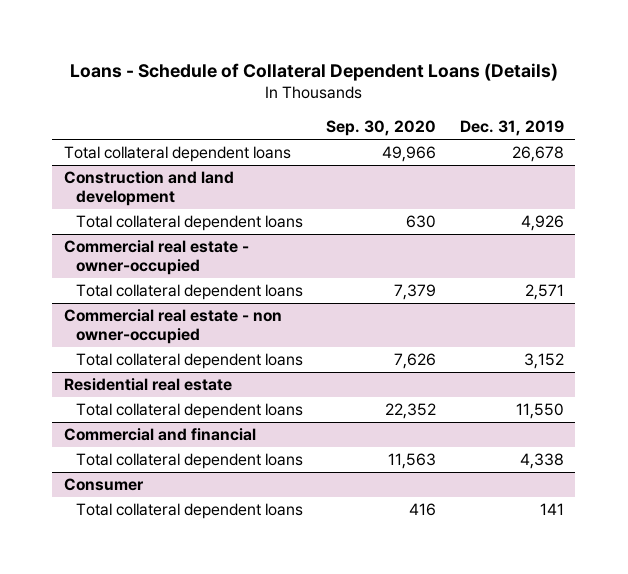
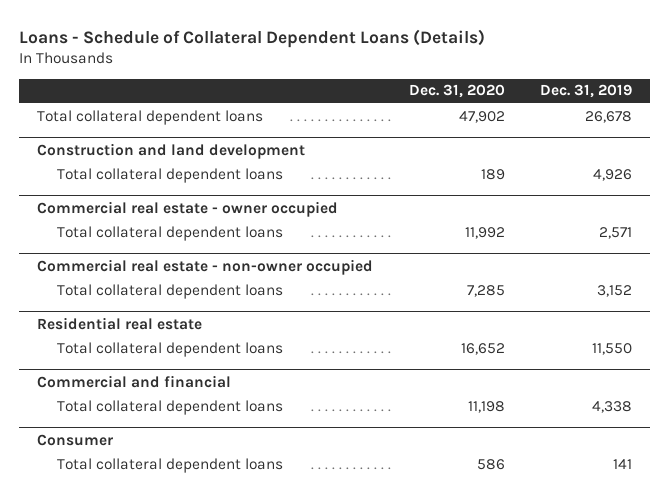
- | Sep. 30, 2020 | Dec. 31, 2019
+ | Dec. 31, 2020 | Dec. 31, 2019
- Commercial real estate - owner-occupied
+ Commercial real estate - owner occupied
- Commercial real estate - non owner-occupied
+ Commercial real estate - non-owner occupied

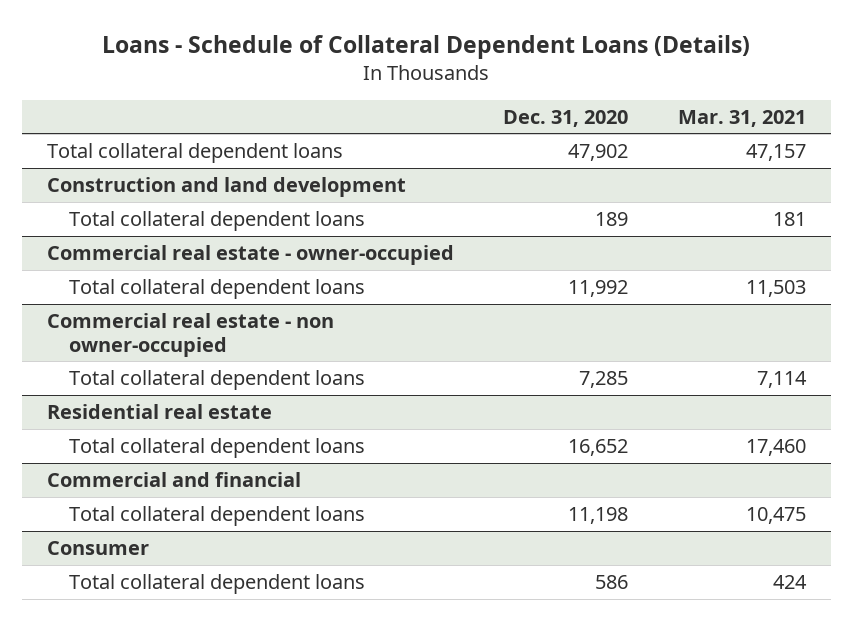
- | Dec. 31, 2020 | Dec. 31, 2019
+ | Dec. 31, 2020 | Mar. 31, 2021
- Commercial real estate - owner occupied
+ Commercial real estate - owner-occupied
- Commercial real estate - non-owner occupied
+ Commercial real estate - non owner-occupied

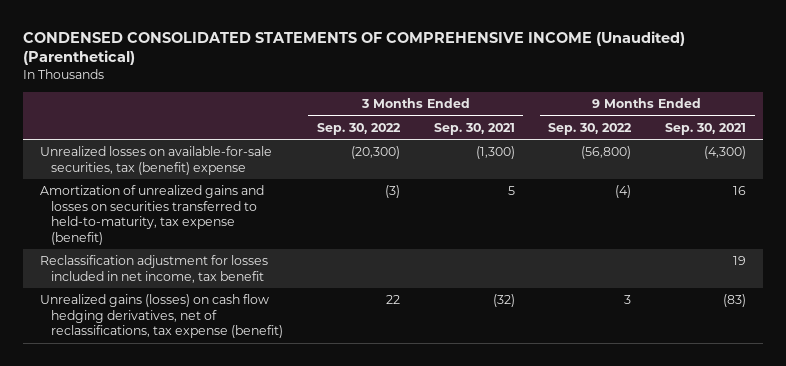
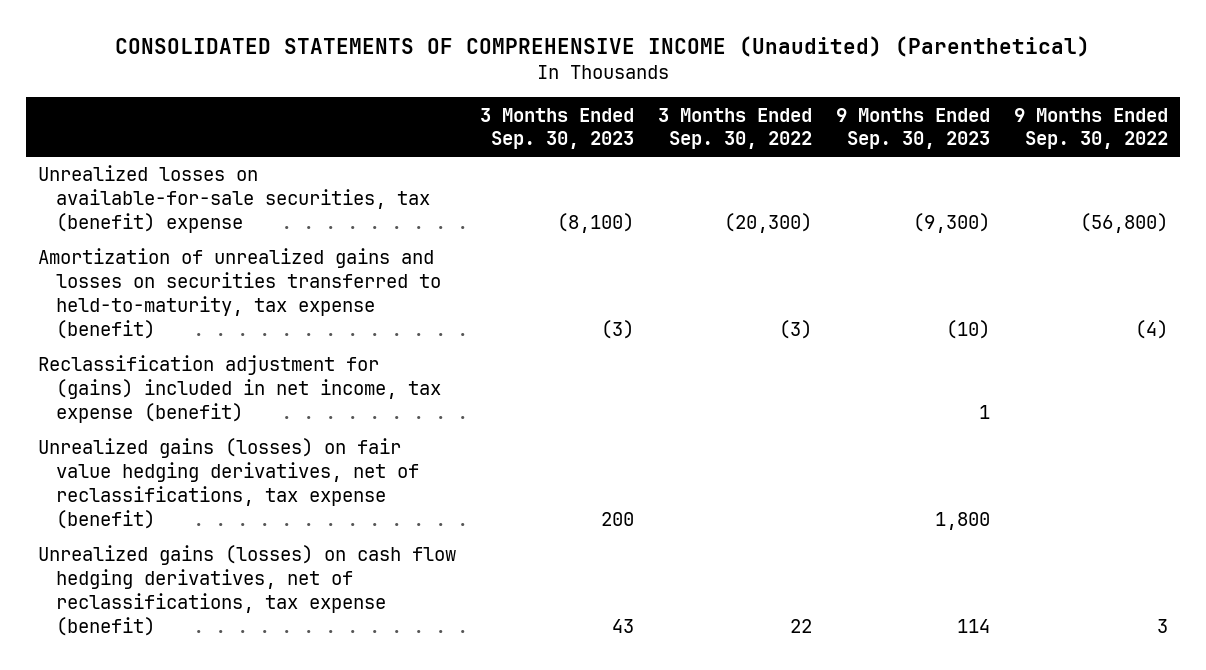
- CONDENSED CONSOLIDATED STATEMENTS OF COMPREHENSIVE INCOME (Unaudited) (Parenthetical)
+ CONSOLIDATED STATEMENTS OF COMPREHENSIVE INCOME (Unaudited) (Parenthetical)
- | 3 Months Ended Sep. 30, 2022 | 3 Months Ended Sep. 30, 2021 | 9 Months Ended Sep. 30, 2022 | 9 Months Ended Sep. 30, 2021
+ | 3 Months Ended Sep. 30, 2023 | 3 Months Ended Sep. 30, 2022 | 9 Months Ended Sep. 30, 2023 | 9 Months Ended Sep. 30, 2022
- Reclassification adjustment for losses included in net income, tax benefit | | | | 19
+ Reclassification adjustment for (gains) included in net income, tax expense (benefit) | | | 1 |
+ Unrealized gains (losses) on fair value hedging derivatives, net of reclassifications, tax expense (benefit) | 200 | | 1,800 |

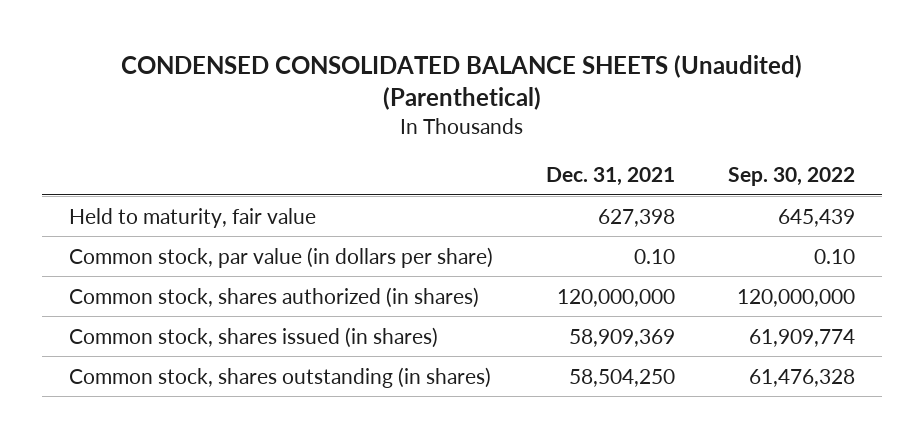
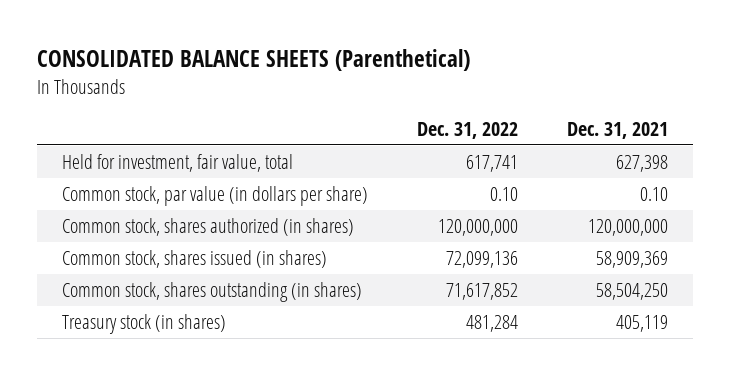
- CONDENSED CONSOLIDATED BALANCE SHEETS (Unaudited) (Parenthetical)
+ CONSOLIDATED BALANCE SHEETS (Parenthetical)
- | Dec. 31, 2021 | Sep. 30, 2022
+ | Dec. 31, 2022 | Dec. 31, 2021
- Held to maturity, fair value | 627,398 | 645,439
+ Held for investment, fair value, total | 617,741 | 627,398
+ Treasury stock (in shares) | 481,284 | 405,119

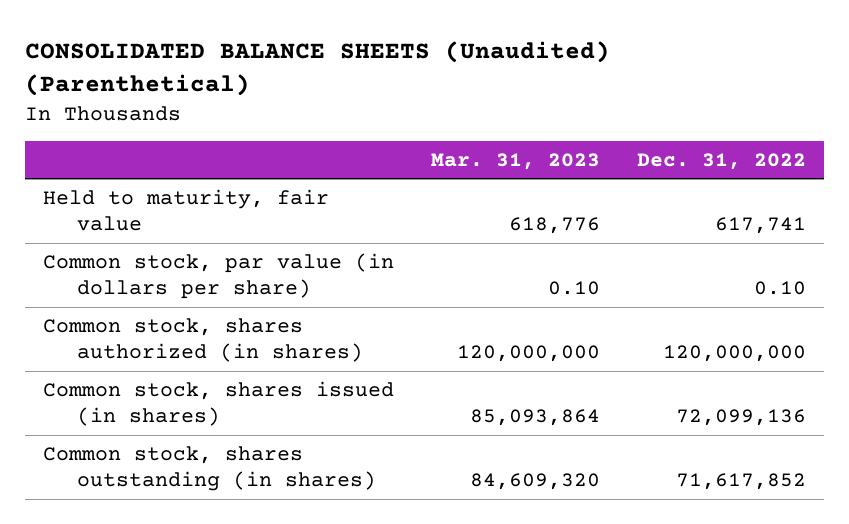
- CONSOLIDATED BALANCE SHEETS (Parenthetical)
+ CONSOLIDATED BALANCE SHEETS (Unaudited) (Parenthetical)
- | Dec. 31, 2022 | Dec. 31, 2021
+ | Mar. 31, 2023 | Dec. 31, 2022
- Held for investment, fair value, total | 617,741 | 627,398
+ Held to maturity, fair value | 618,776 | 617,741
- Treasury stock (in shares) | 481,284 | 405,119

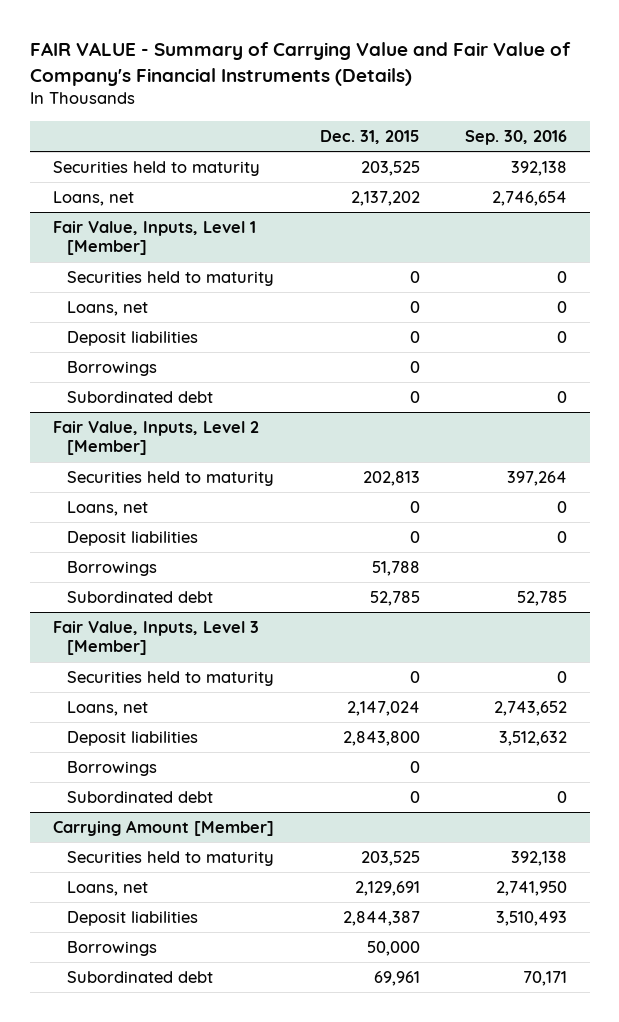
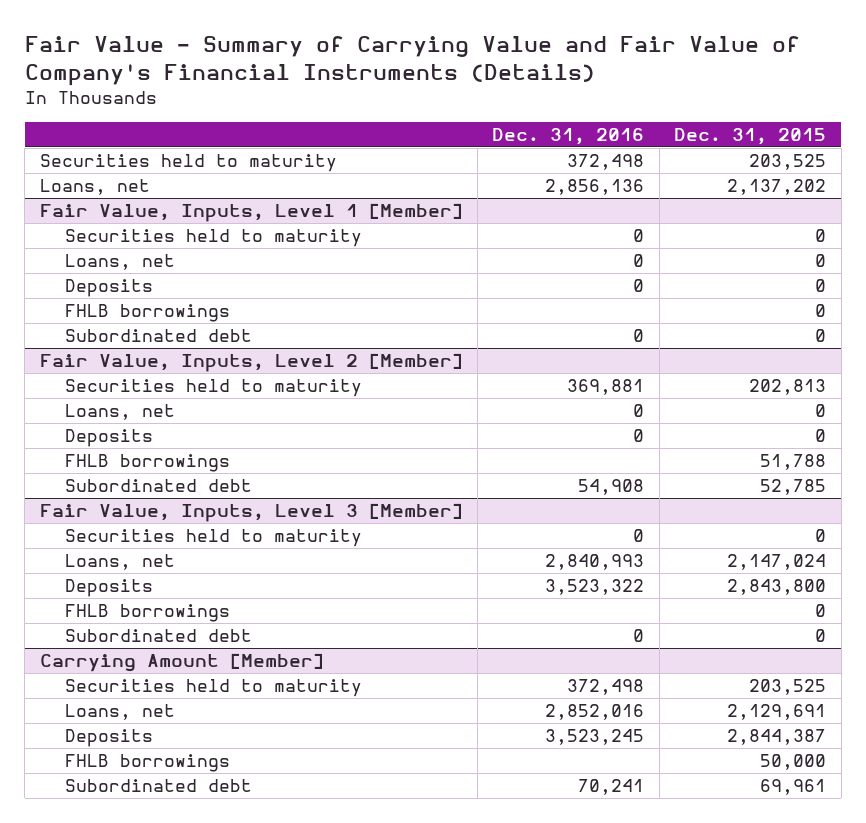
- FAIR VALUE - Summary of Carrying Value and Fair Value of Company's Financial Instruments (Details)
+ Fair Value - Summary of Carrying Value and Fair Value of Company's Financial Instruments (Details)
- | Dec. 31, 2015 | Sep. 30, 2016
+ | Dec. 31, 2016 | Dec. 31, 2015
@ Fair Value, Inputs, Level 1 [Member]
- Deposit liabilities | 0 | 0
- Borrowings | 0 |
+ Deposits | 0 | 0
+ FHLB borrowings | | 0
@ Fair Value, Inputs, Level 2 [Member]
- Deposit liabilities | 0 | 0
- Borrowings | 51,788 |
+ Deposits | 0 | 0
+ FHLB borrowings | | 51,788
@ Fair Value, Inputs, Level 3 [Member]
- Deposit liabilities | 2,843,800 | 3,512,632
- Borrowings | 0 |
+ Deposits | 3,523,322 | 2,843,800
+ FHLB borrowings | | 0
@ Carrying Amount [Member]
- Deposit liabilities | 2,844,387 | 3,510,493
- Borrowings | 50,000 |
+ Deposits | 3,523,245 | 2,844,387
+ FHLB borrowings | | 50,000

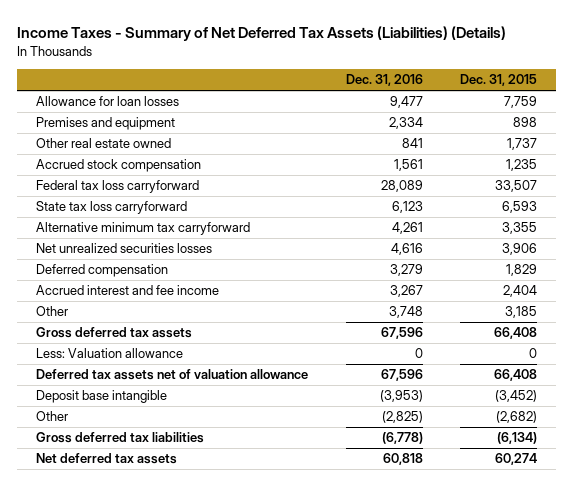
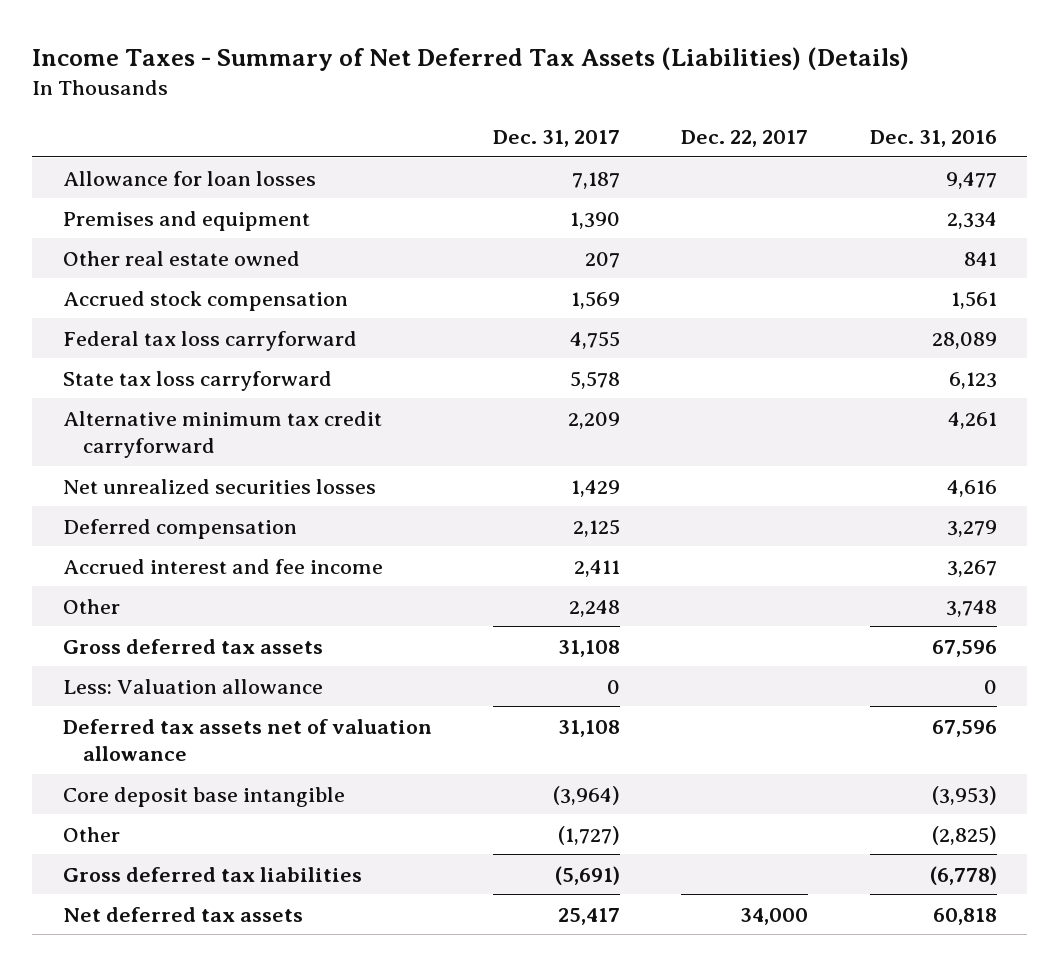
- | Dec. 31, 2016 | Dec. 31, 2015
+ | Dec. 31, 2017 | Dec. 22, 2017 | Dec. 31, 2016
- Alternative minimum tax carryforward | 4,261 | 3,355
+ Alternative minimum tax credit carryforward | 2,209 | | 4,261
- Deposit base intangible | (3,953) | (3,452)
+ Core deposit base intangible | (3,964) | | (3,953)

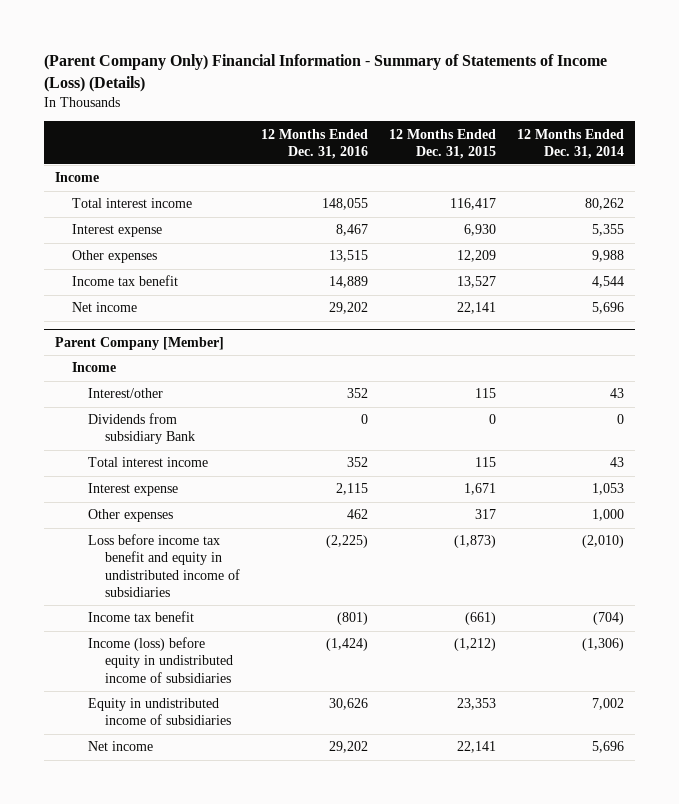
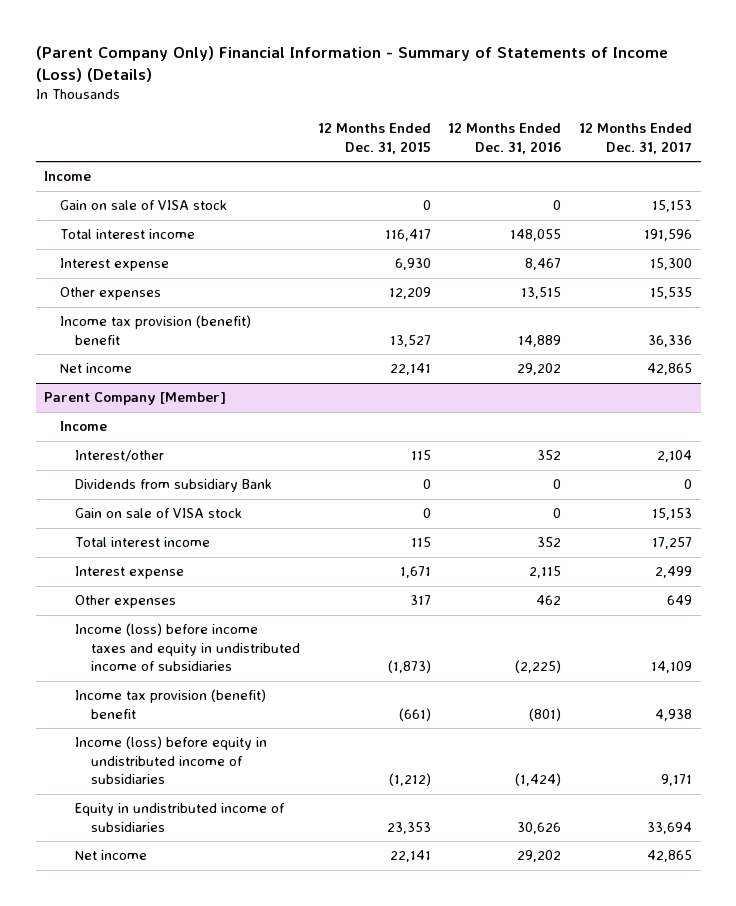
- | 12 Months Ended Dec. 31, 2016 | 12 Months Ended Dec. 31, 2015 | 12 Months Ended Dec. 31, 2014
+ | 12 Months Ended Dec. 31, 2015 | 12 Months Ended Dec. 31, 2016 | 12 Months Ended Dec. 31, 2017
+ Gain on sale of VISA stock | 0 | 0 | 15,153
- Income tax benefit | 14,889 | 13,527 | 4,544
+ Income tax provision (benefit) benefit | 13,527 | 14,889 | 36,336
@ Parent Company [Member]
+ Gain on sale of VISA stock | 0 | 0 | 15,153
- Loss before income tax benefit and equity in undistributed income of subsidiaries | (2,225) | (1,873) | (2,010)
- Income tax benefit | (801) | (661) | (704)
+ Income (loss) before income taxes and equity in undistributed income of subsidiaries | (1,873) | (2,225) | 14,109
+ Income tax provision (benefit) benefit | (661) | (801) | 4,938

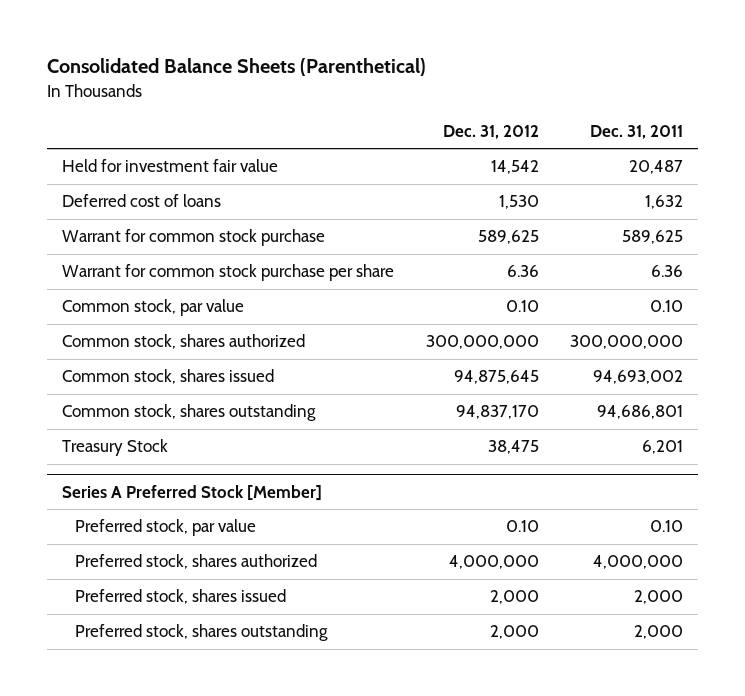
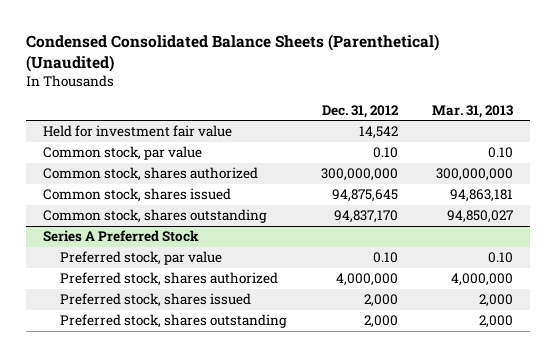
- Consolidated Balance Sheets (Parenthetical)
+ Condensed Consolidated Balance Sheets (Parenthetical) (Unaudited)
- | Dec. 31, 2012 | Dec. 31, 2011
+ | Dec. 31, 2012 | Mar. 31, 2013
- Deferred cost of loans | 1,530 | 1,632
- Warrant for common stock purchase | 589,625 | 589,625
- Warrant for common stock purchase per share | 6.36 | 6.36
- Treasury Stock | 38,475 | 6,201
- Series A Preferred Stock [Member]
+ Series A Preferred Stock

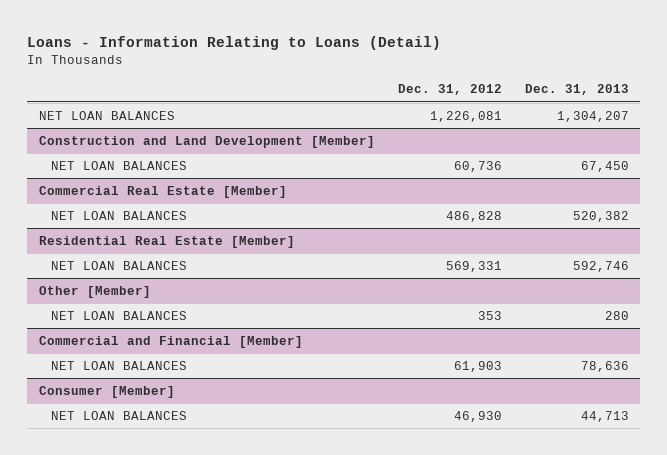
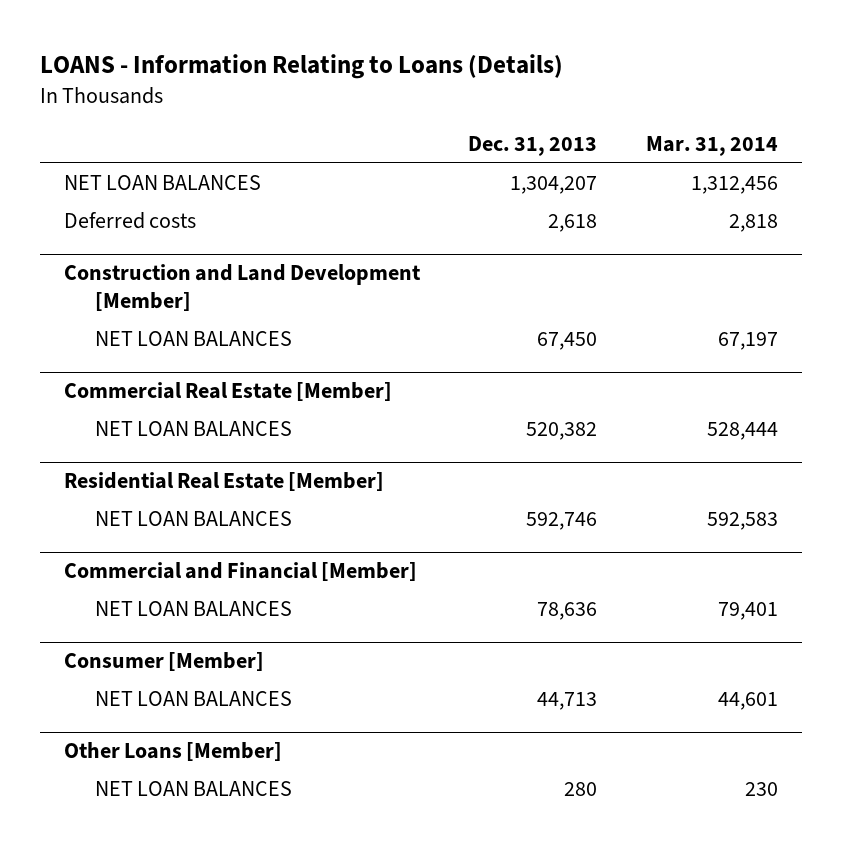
- Loans - Information Relating to Loans (Detail)
+ LOANS - Information Relating to Loans (Details)
- | Dec. 31, 2012 | Dec. 31, 2013
+ | Dec. 31, 2013 | Mar. 31, 2014
+ Deferred costs | 2,618 | 2,818
- Other [Member]
- NET LOAN BALANCES | 353 | 280
+ Other Loans [Member]
+ NET LOAN BALANCES | 280 | 230

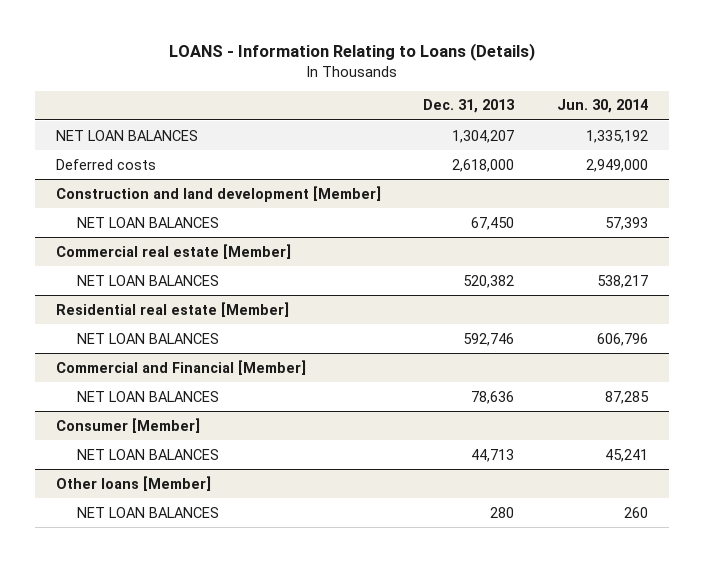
- | Dec. 31, 2013 | Mar. 31, 2014
+ | Dec. 31, 2013 | Jun. 30, 2014
- Deferred costs | 2,618 | 2,818
- Construction and Land Development [Member]
+ Deferred costs | 2,618,000 | 2,949,000
+ Construction and land development [Member]
- Commercial Real Estate [Member]
+ Commercial real estate [Member]
- Residential Real Estate [Member]
+ Residential real estate [Member]
- Other Loans [Member]
+ Other loans [Member]

